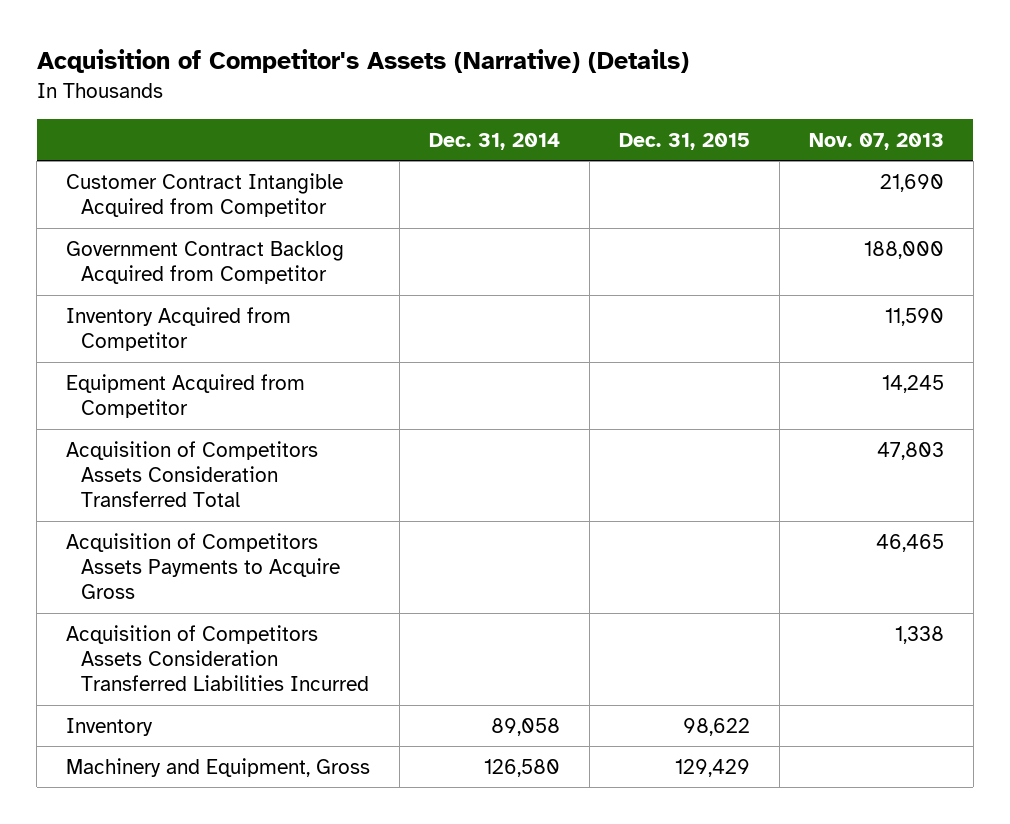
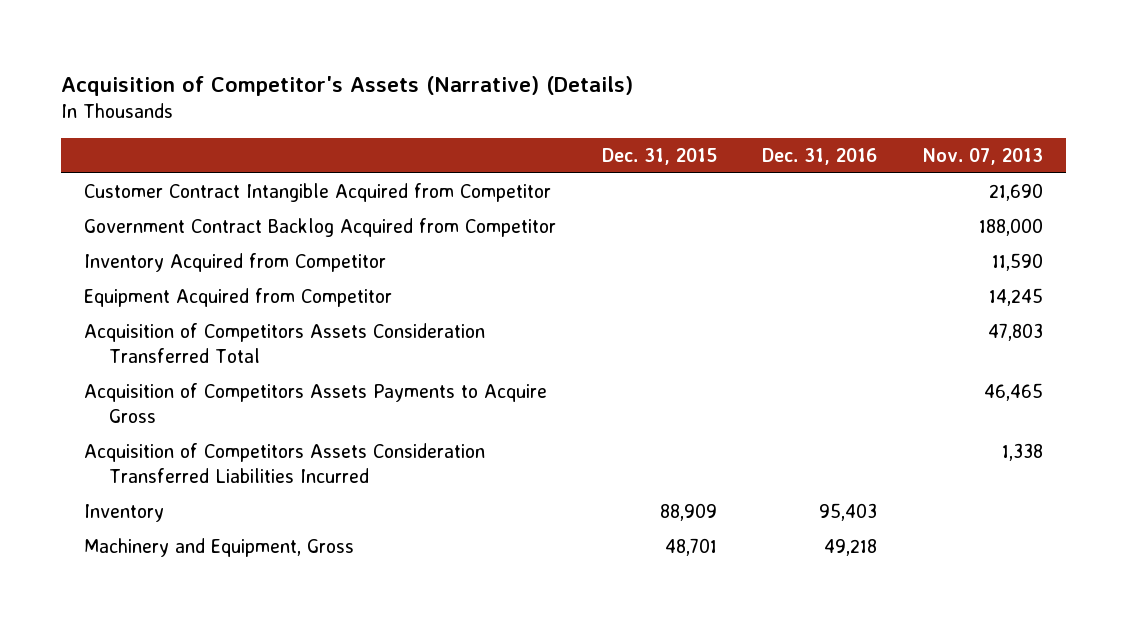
- | Dec. 31, 2014 | Dec. 31, 2015 | Nov. 07, 2013
+ | Dec. 31, 2015 | Dec. 31, 2016 | Nov. 07, 2013
- Inventory | 89,058 | 98,622 |
- Machinery and Equipment, Gross | 126,580 | 129,429 |
+ Inventory | 88,909 | 95,403 |
+ Machinery and Equipment, Gross | 48,701 | 49,218 |

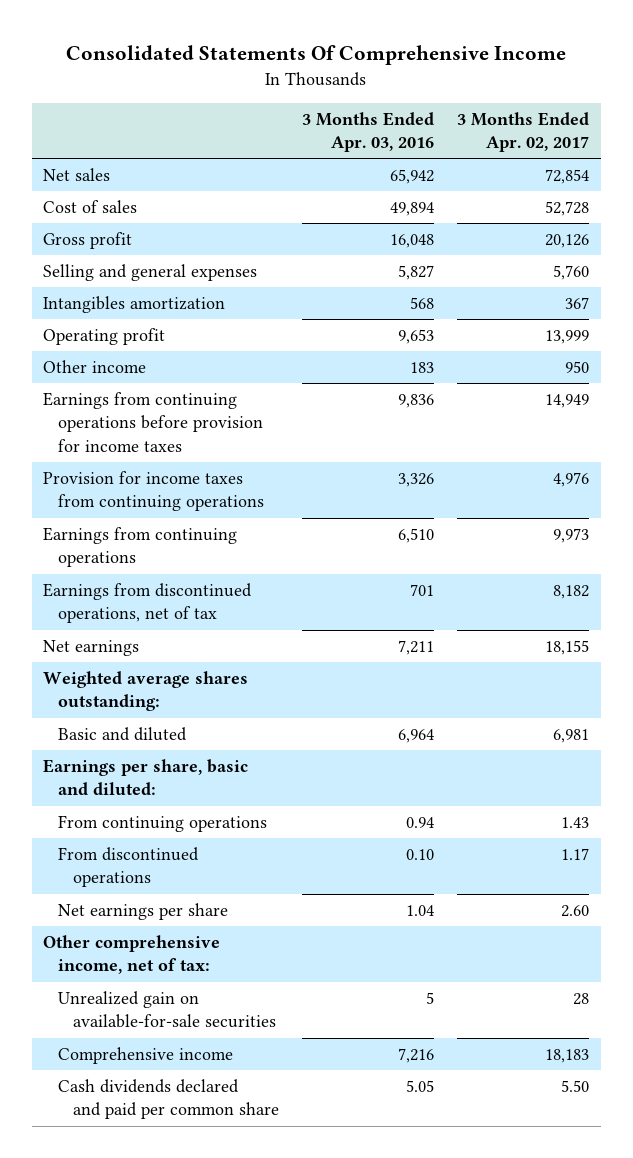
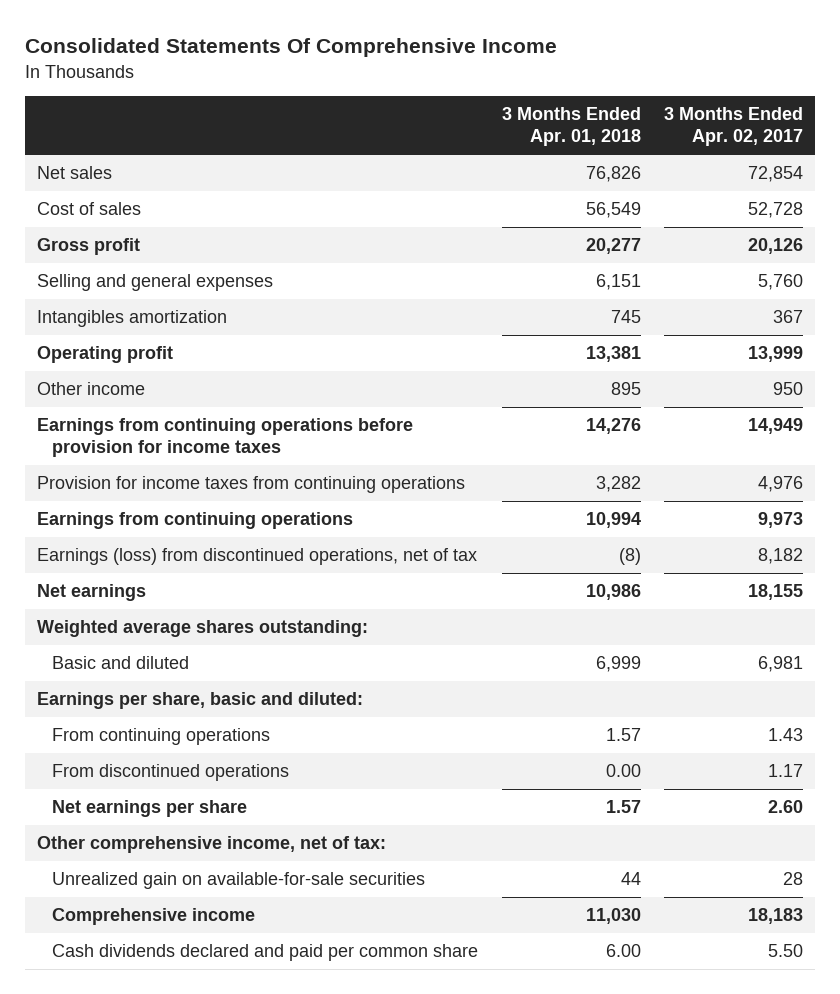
- | 3 Months Ended Apr. 03, 2016 | 3 Months Ended Apr. 02, 2017
+ | 3 Months Ended Apr. 01, 2018 | 3 Months Ended Apr. 02, 2017
- Earnings from discontinued operations, net of tax | 701 | 8,182
+ Earnings (loss) from discontinued operations, net of tax | (8) | 8,182

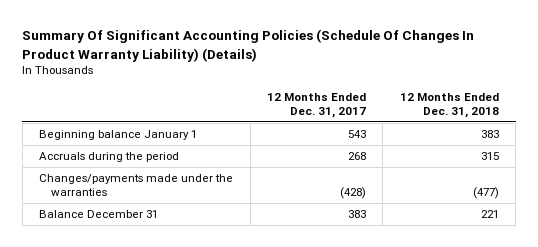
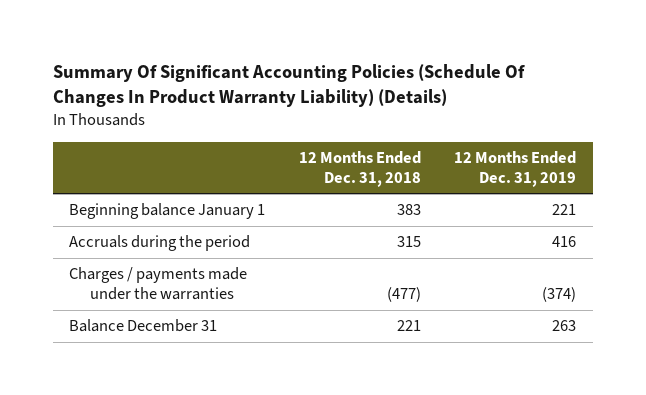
- | 12 Months Ended Dec. 31, 2017 | 12 Months Ended Dec. 31, 2018
+ | 12 Months Ended Dec. 31, 2018 | 12 Months Ended Dec. 31, 2019
- Changes/payments made under the warranties | (428) | (477)
+ Charges / payments made under the warranties | (477) | (374)

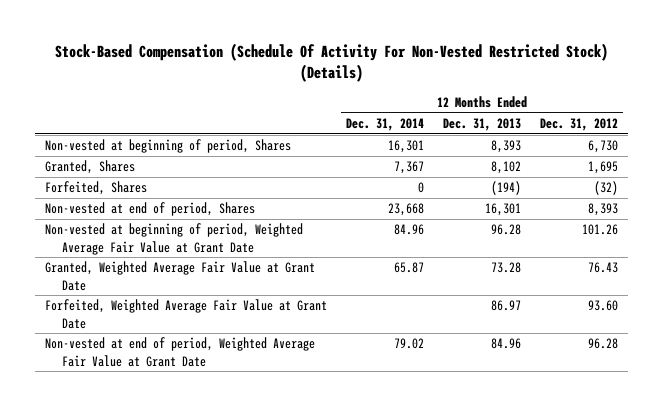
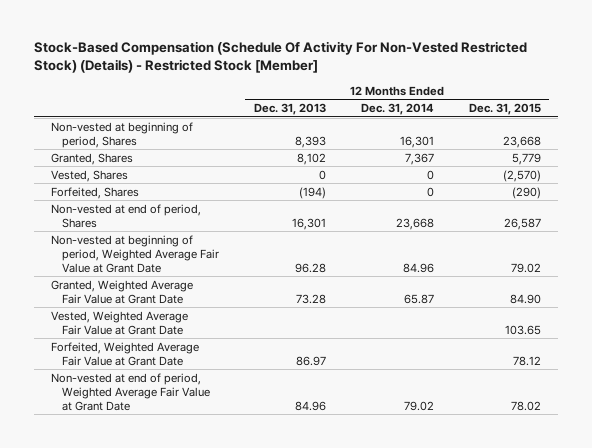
- Stock-Based Compensation (Schedule Of Activity For Non-Vested Restricted Stock) (Details)
+ Stock-Based Compensation (Schedule Of Activity For Non-Vested Restricted Stock) (Details) - Restricted Stock [Member]
- | 12 Months Ended Dec. 31, 2014 | 12 Months Ended Dec. 31, 2013 | 12 Months Ended Dec. 31, 2012
+ | 12 Months Ended Dec. 31, 2013 | 12 Months Ended Dec. 31, 2014 | 12 Months Ended Dec. 31, 2015
+ Vested, Shares | 0 | 0 | (2,570)
+ Vested, Weighted Average Fair Value at Grant Date | | | 103.65

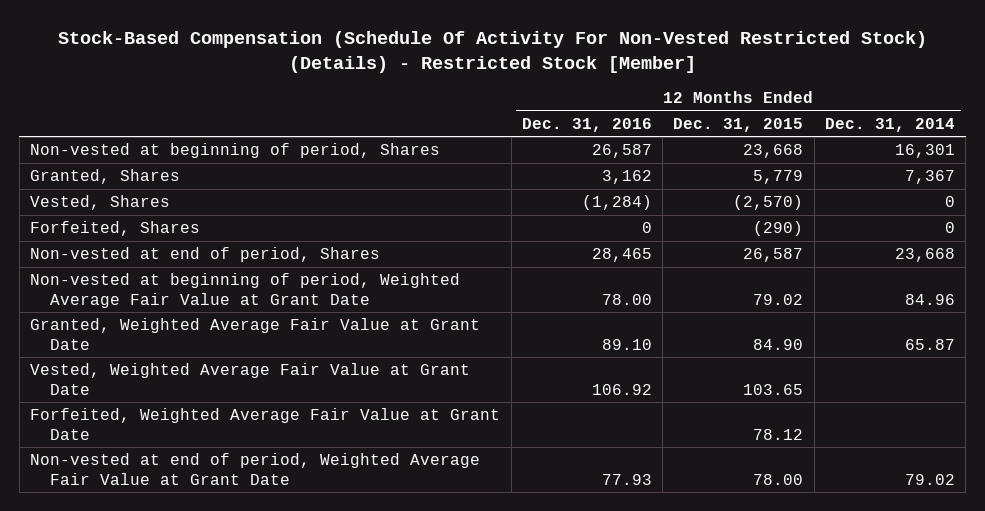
- | 12 Months Ended Dec. 31, 2013 | 12 Months Ended Dec. 31, 2014 | 12 Months Ended Dec. 31, 2015
+ | 12 Months Ended Dec. 31, 2016 | 12 Months Ended Dec. 31, 2015 | 12 Months Ended Dec. 31, 2014
- Non-vested at end of period, Weighted Average Fair Value at Grant Date | 84.96 | 79.02 | 78.02
+ Non-vested at end of period, Weighted Average Fair Value at Grant Date | 77.93 | 78.00 | 79.02

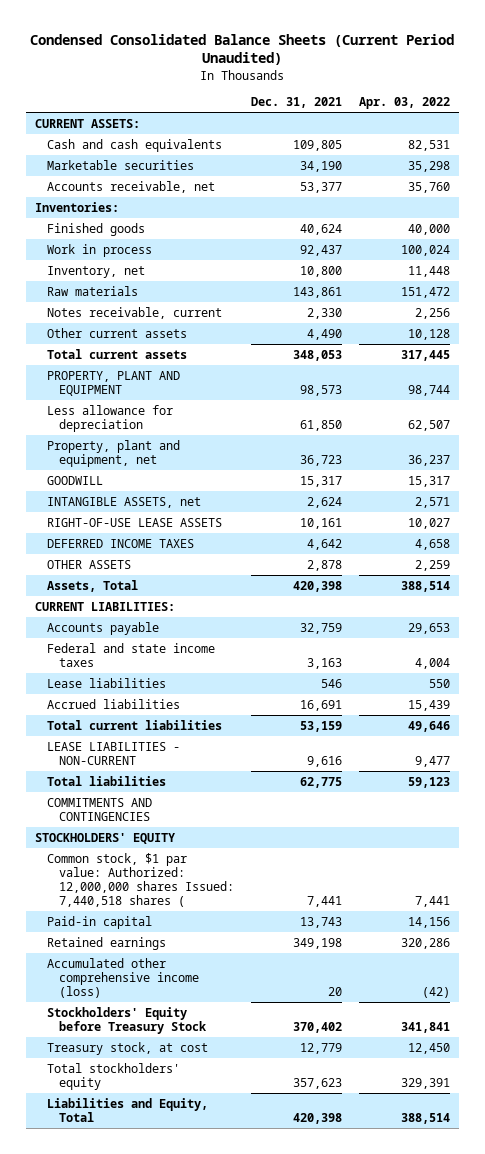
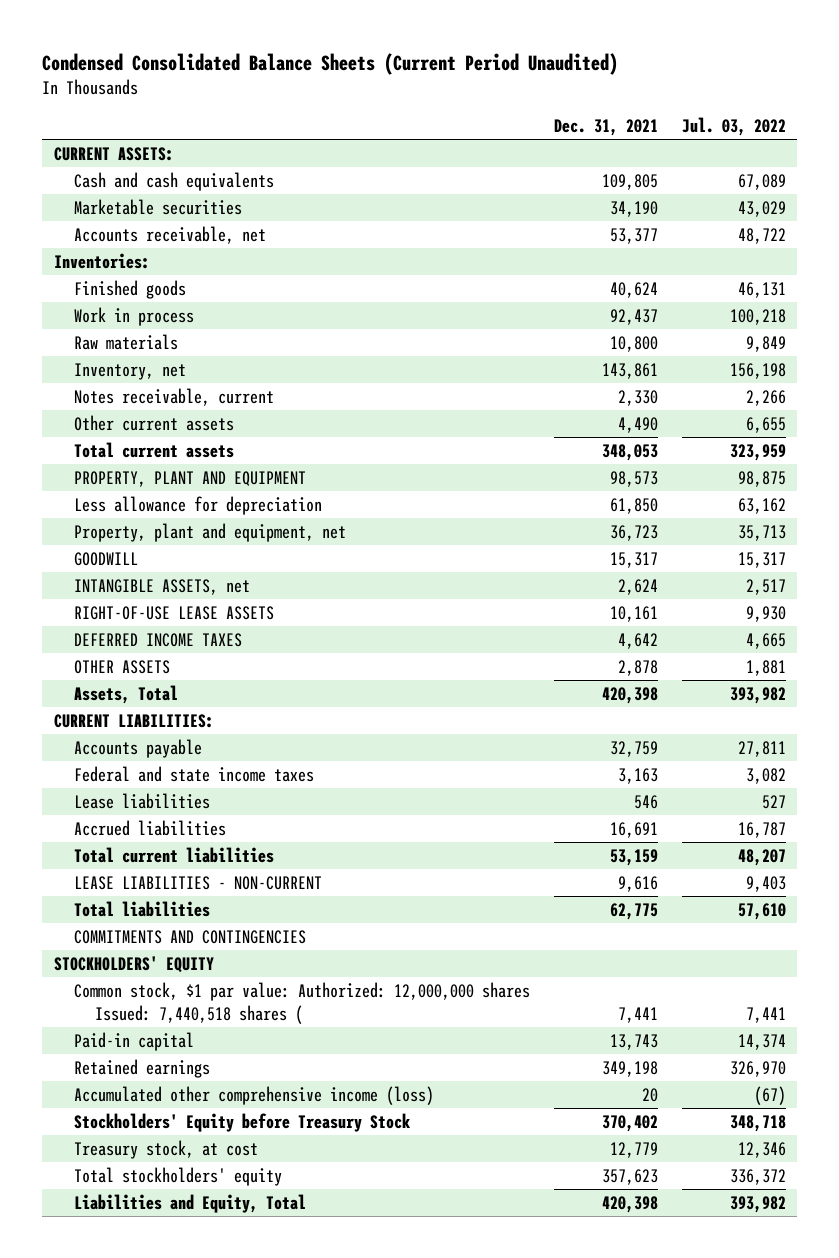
- | Dec. 31, 2021 | Apr. 03, 2022
+ | Dec. 31, 2021 | Jul. 03, 2022
- Inventory, net | 10,800 | 11,448
- Raw materials | 143,861 | 151,472
+ Raw materials | 10,800 | 9,849
+ Inventory, net | 143,861 | 156,198

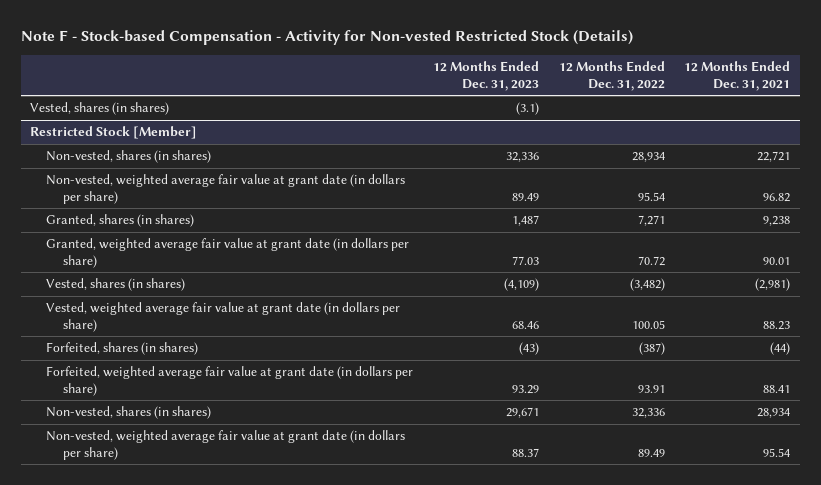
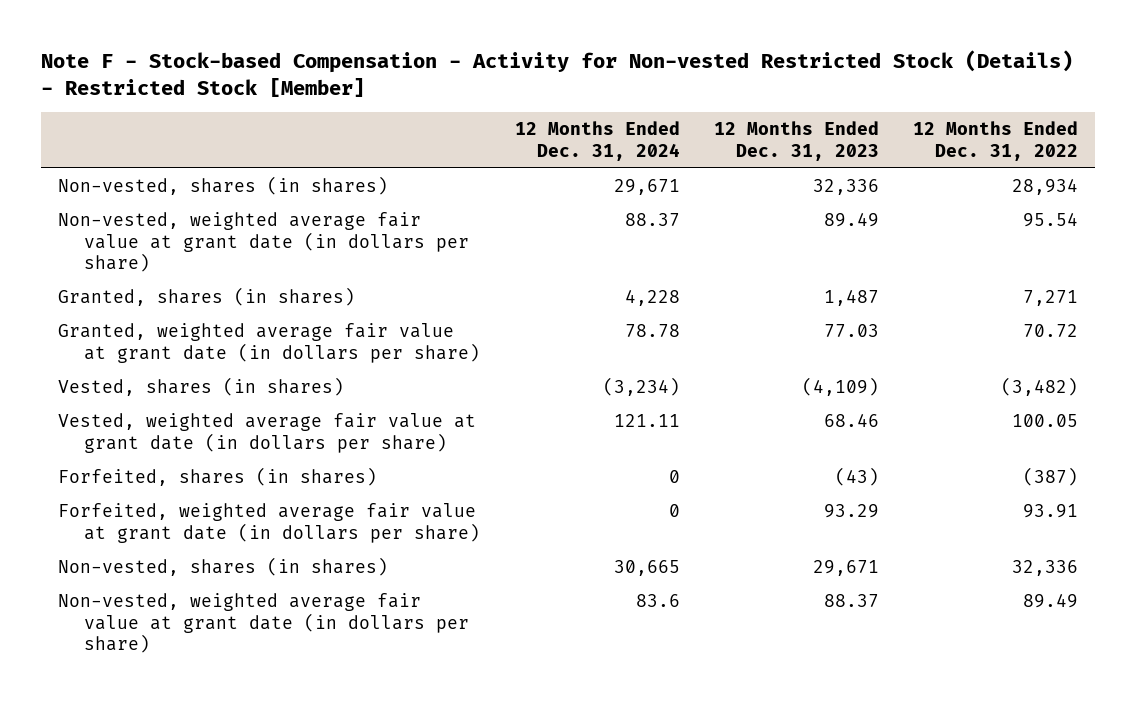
- Note F - Stock-based Compensation - Activity for Non-vested Restricted Stock (Details)
+ Note F - Stock-based Compensation - Activity for Non-vested Restricted Stock (Details) - Restricted Stock [Member]
- | 12 Months Ended Dec. 31, 2023 | 12 Months Ended Dec. 31, 2022 | 12 Months Ended Dec. 31, 2021
+ | 12 Months Ended Dec. 31, 2024 | 12 Months Ended Dec. 31, 2023 | 12 Months Ended Dec. 31, 2022
- Vested, shares (in shares) | (3.1) | |
- Restricted Stock [Member]

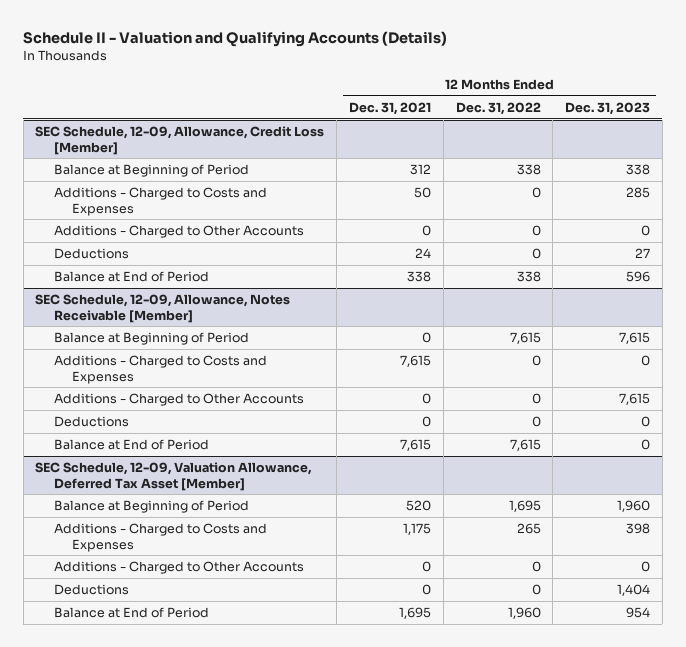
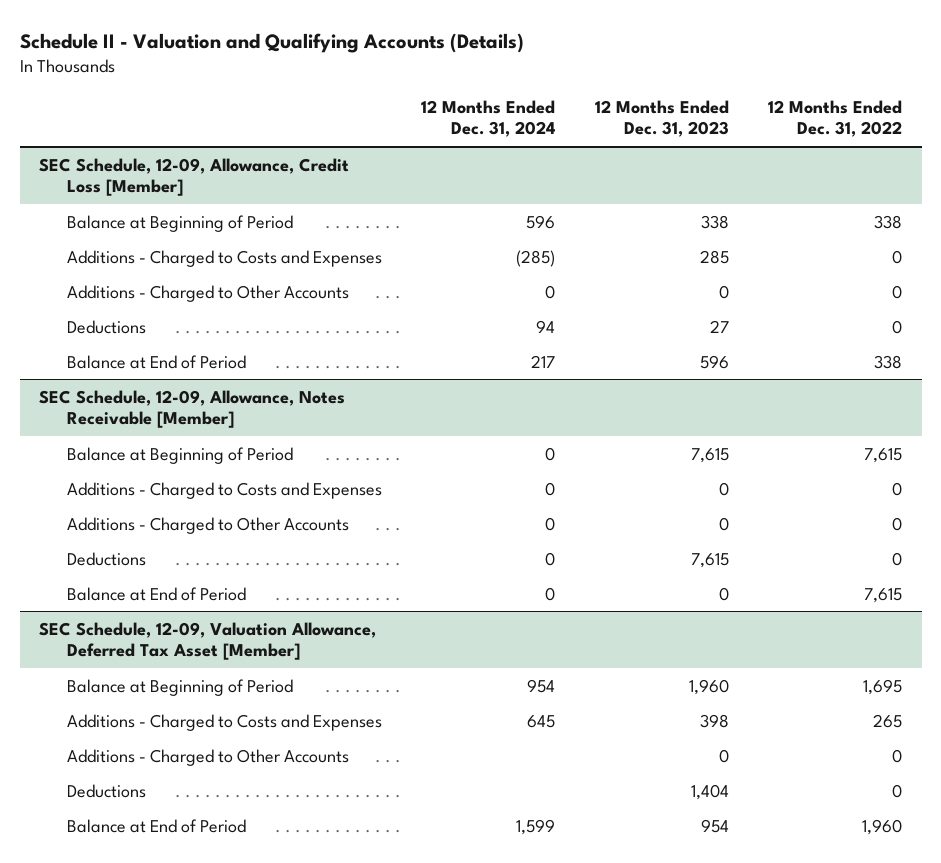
- | 12 Months Ended Dec. 31, 2021 | 12 Months Ended Dec. 31, 2022 | 12 Months Ended Dec. 31, 2023
+ | 12 Months Ended Dec. 31, 2024 | 12 Months Ended Dec. 31, 2023 | 12 Months Ended Dec. 31, 2022
@ SEC Schedule, 12-09, Allowance, Notes Receivable [Member]
- Additions - Charged to Other Accounts | 0 | 0 | 7,615
- Deductions | 0 | 0 | 0
+ Additions - Charged to Other Accounts | 0 | 0 | 0
+ Deductions | 0 | 7,615 | 0

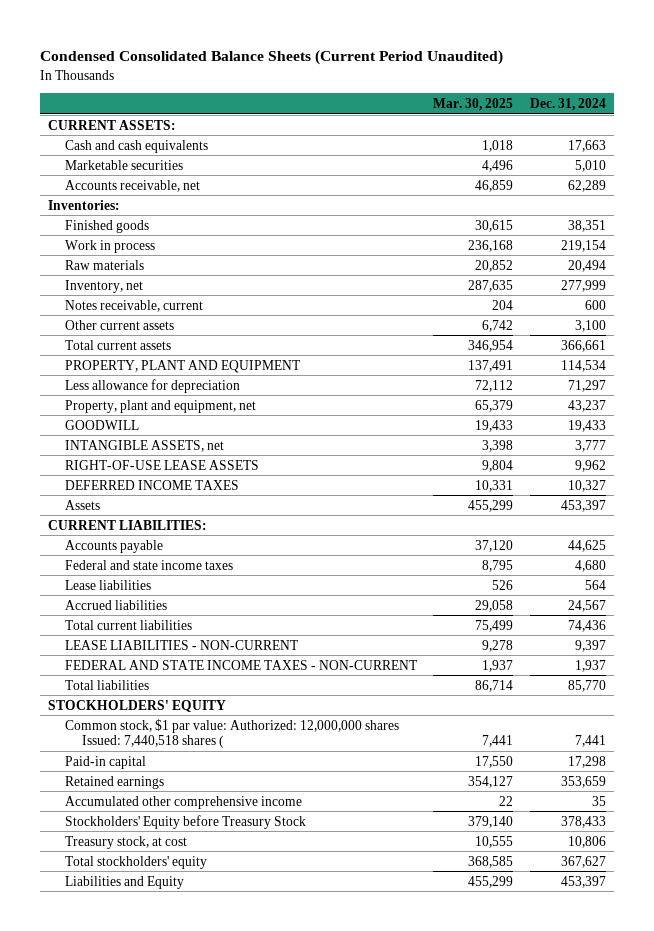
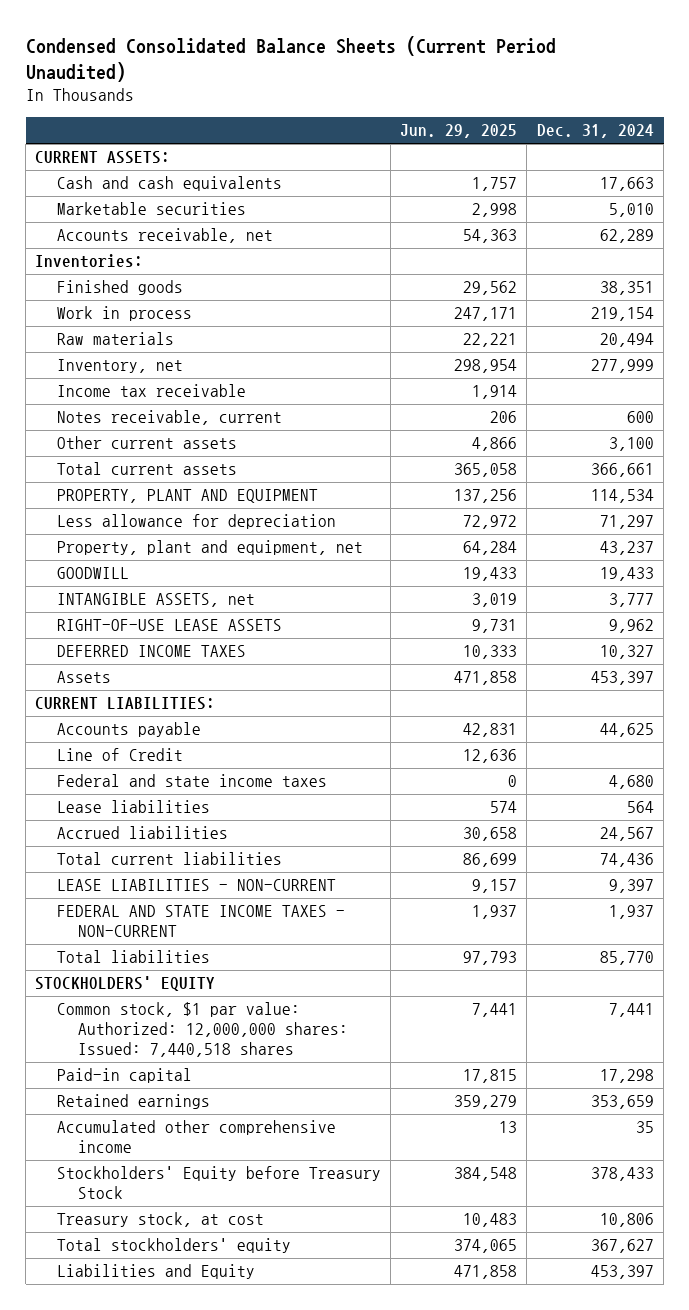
- | Mar. 30, 2025 | Dec. 31, 2024
+ | Jun. 29, 2025 | Dec. 31, 2024
+ Income tax receivable | 1,914 |
+ Line of Credit | 12,636 |
- Common stock, $1 par value: Authorized: 12,000,000 shares Issued: 7,440,518 shares ( | 7,441 | 7,441
+ Common stock, $1 par value: Authorized: 12,000,000 shares: Issued: 7,440,518 shares | 7,441 | 7,441

